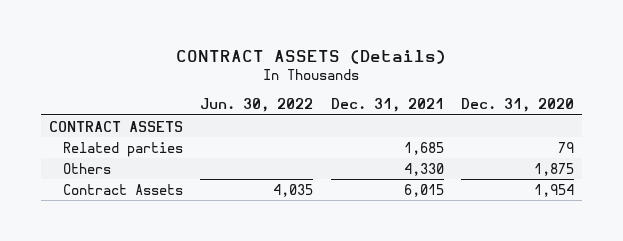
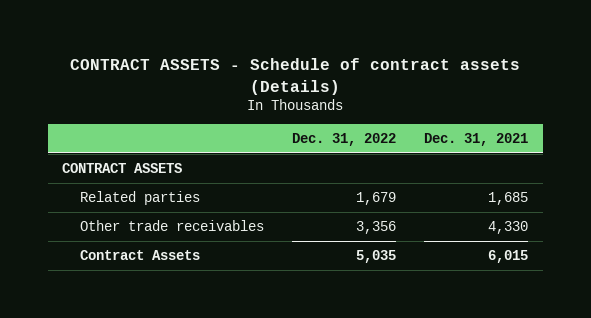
- CONTRACT ASSETS (Details)
+ CONTRACT ASSETS - Schedule of contract assets (Details)
- | Jun. 30, 2022 | Dec. 31, 2021 | Dec. 31, 2020
+ | Dec. 31, 2022 | Dec. 31, 2021
- Others | | 4,330 | 1,875
+ Other trade receivables | 3,356 | 4,330

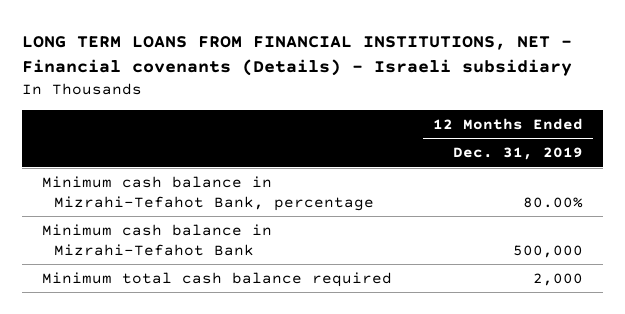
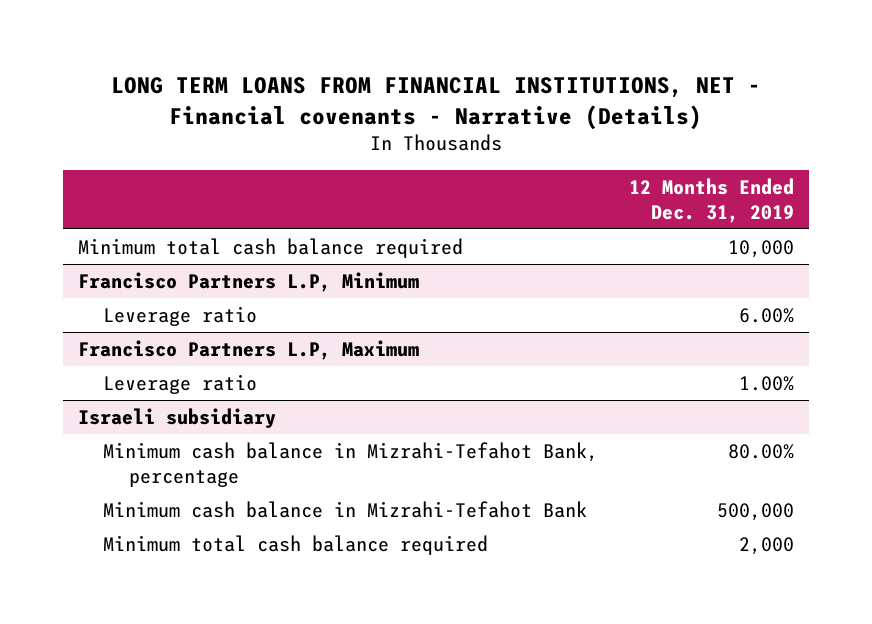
- LONG TERM LOANS FROM FINANCIAL INSTITUTIONS, NET - Financial covenants (Details) - Israeli subsidiary
+ LONG TERM LOANS FROM FINANCIAL INSTITUTIONS, NET - Financial covenants - Narrative (Details)
+ Minimum total cash balance required | 10,000
+ Francisco Partners L.P, Minimum
+ Leverage ratio | 6.00%
+ Francisco Partners L.P, Maximum
+ Leverage ratio | 1.00%
+ Israeli subsidiary

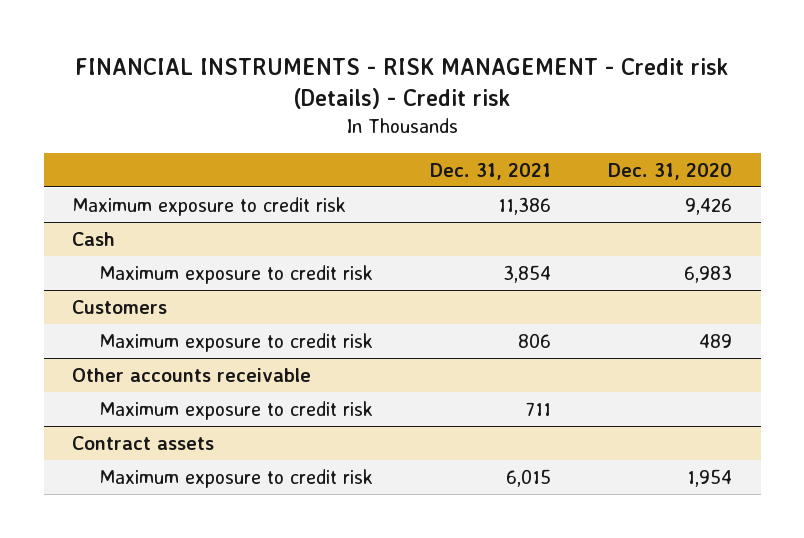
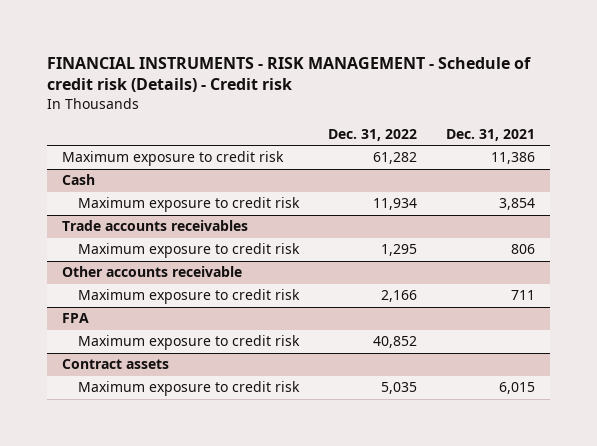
- FINANCIAL INSTRUMENTS - RISK MANAGEMENT - Credit risk (Details) - Credit risk
+ FINANCIAL INSTRUMENTS - RISK MANAGEMENT - Schedule of credit risk (Details) - Credit risk
- | Dec. 31, 2021 | Dec. 31, 2020
+ | Dec. 31, 2022 | Dec. 31, 2021
- Customers
+ Trade accounts receivables
+ FPA
+ Maximum exposure to credit risk | 40,852 |

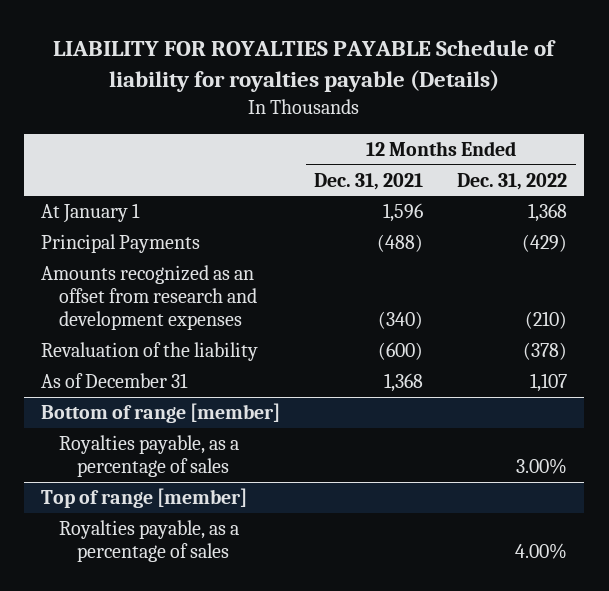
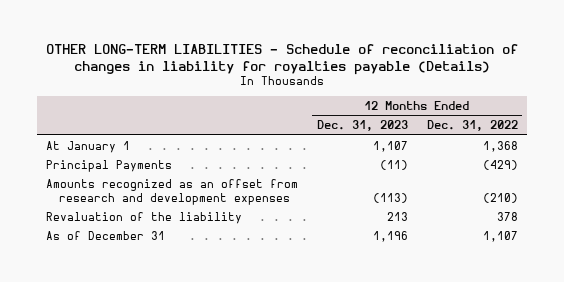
- LIABILITY FOR ROYALTIES PAYABLE Schedule of liability for royalties payable (Details)
+ OTHER LONG-TERM LIABILITIES - Schedule of reconciliation of changes in liability for royalties payable (Details)
- | 12 Months Ended Dec. 31, 2021 | 12 Months Ended Dec. 31, 2022
+ | 12 Months Ended Dec. 31, 2023 | 12 Months Ended Dec. 31, 2022
- Revaluation of the liability | (600) | (378)
+ Revaluation of the liability | 213 | 378
- Bottom of range [member]
- Royalties payable, as a percentage of sales | | 3.00%
- Top of range [member]
- Royalties payable, as a percentage of sales | | 4.00%

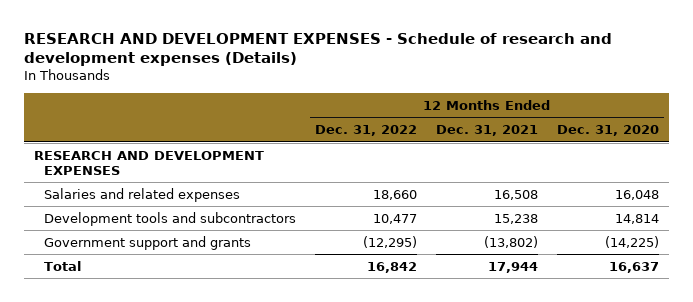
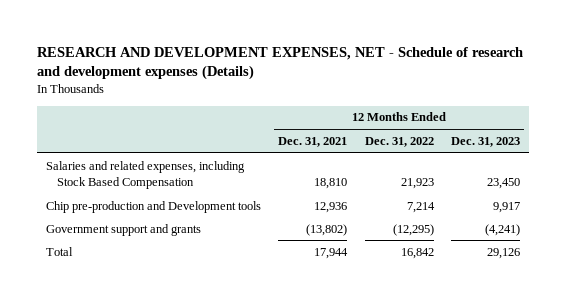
- RESEARCH AND DEVELOPMENT EXPENSES - Schedule of research and development expenses (Details)
+ RESEARCH AND DEVELOPMENT EXPENSES, NET - Schedule of research and development expenses (Details)
- | 12 Months Ended Dec. 31, 2022 | 12 Months Ended Dec. 31, 2021 | 12 Months Ended Dec. 31, 2020
+ | 12 Months Ended Dec. 31, 2021 | 12 Months Ended Dec. 31, 2022 | 12 Months Ended Dec. 31, 2023
- RESEARCH AND DEVELOPMENT EXPENSES
- Salaries and related expenses | 18,660 | 16,508 | 16,048
- Development tools and subcontractors | 10,477 | 15,238 | 14,814
+ Salaries and related expenses, including Stock Based Compensation | 18,810 | 21,923 | 23,450
+ Chip pre-production and Development tools | 12,936 | 7,214 | 9,917

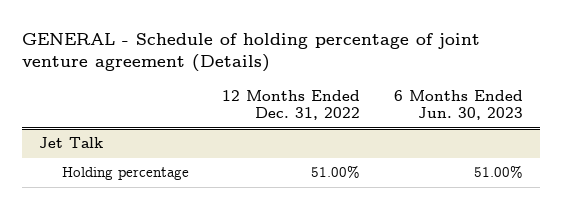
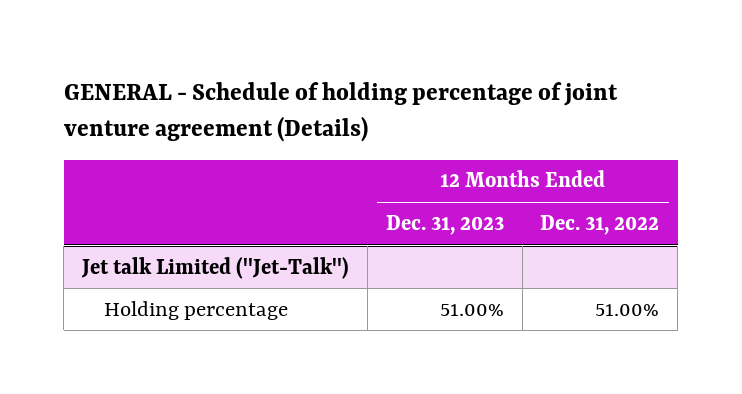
- | 12 Months Ended Dec. 31, 2022 | 6 Months Ended Jun. 30, 2023
+ | 12 Months Ended Dec. 31, 2023 | 12 Months Ended Dec. 31, 2022
- Jet Talk
+ Jet talk Limited ("Jet-Talk")

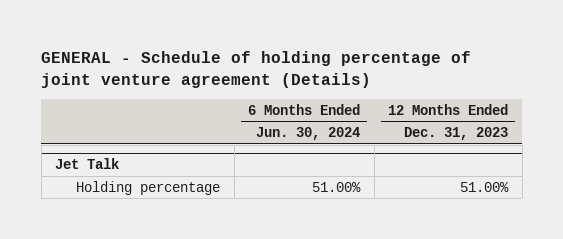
- | 12 Months Ended Dec. 31, 2023 | 12 Months Ended Dec. 31, 2022
+ | 6 Months Ended Jun. 30, 2024 | 12 Months Ended Dec. 31, 2023
- Jet talk Limited ("Jet-Talk")
+ Jet Talk

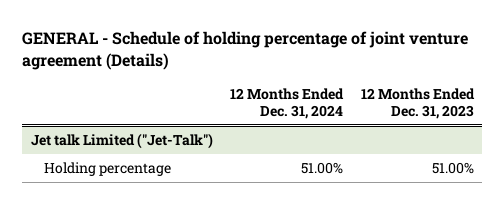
- | 6 Months Ended Jun. 30, 2024 | 12 Months Ended Dec. 31, 2023
+ | 12 Months Ended Dec. 31, 2024 | 12 Months Ended Dec. 31, 2023
- Jet Talk
+ Jet talk Limited ("Jet-Talk")

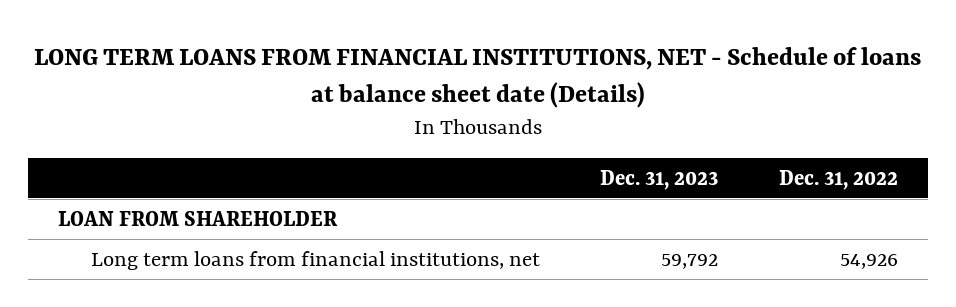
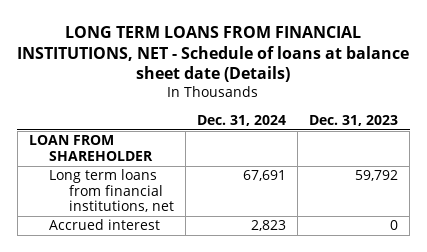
- | Dec. 31, 2023 | Dec. 31, 2022
+ | Dec. 31, 2024 | Dec. 31, 2023
+ Accrued interest | 2,823 | 0

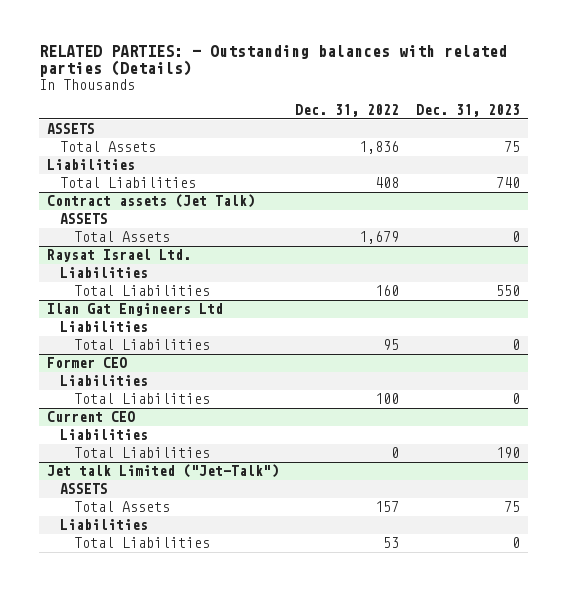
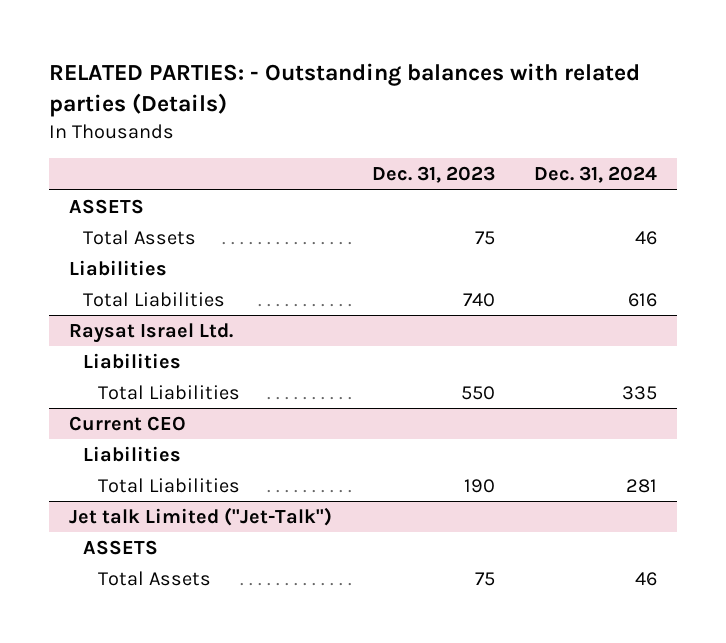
- | Dec. 31, 2022 | Dec. 31, 2023
+ | Dec. 31, 2023 | Dec. 31, 2024
- Contract assets (Jet Talk)
- ASSETS
- Total Assets | 1,679 | 0
- Ilan Gat Engineers Ltd
- Liabilities
- Total Liabilities | 95 | 0
- Former CEO
- Liabilities
- Total Liabilities | 100 | 0
@ Jet talk Limited ("Jet-Talk")
- Liabilities
- Total Liabilities | 53 | 0

